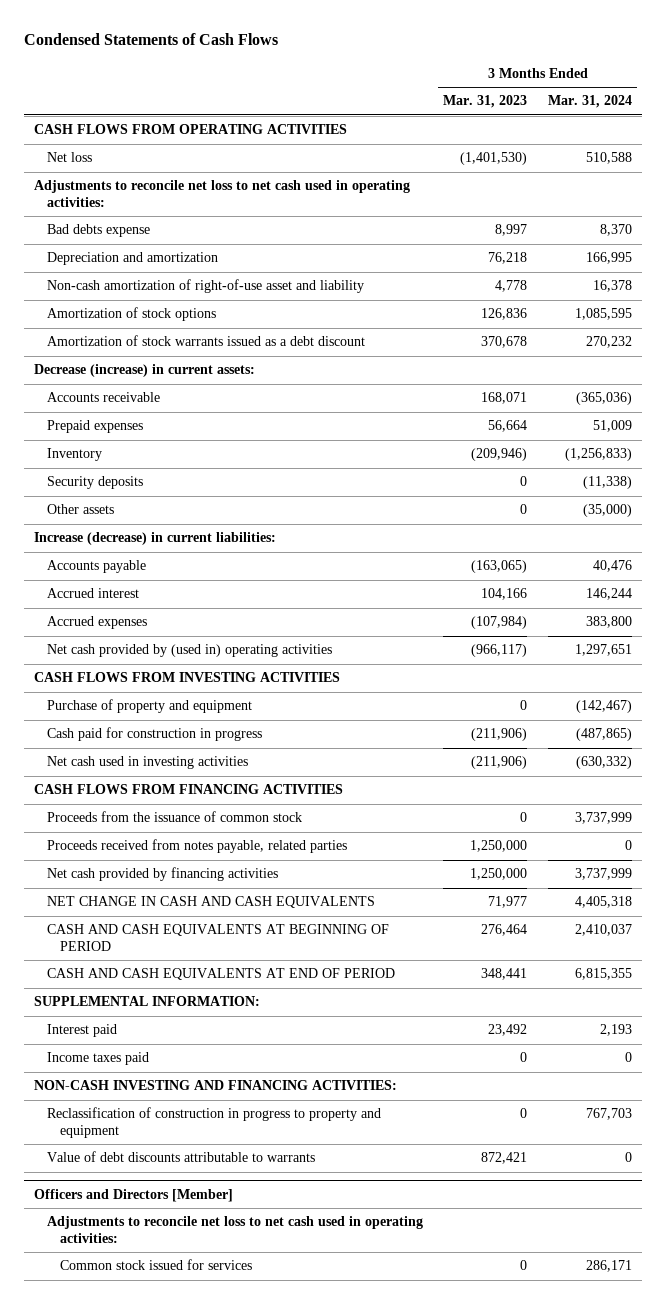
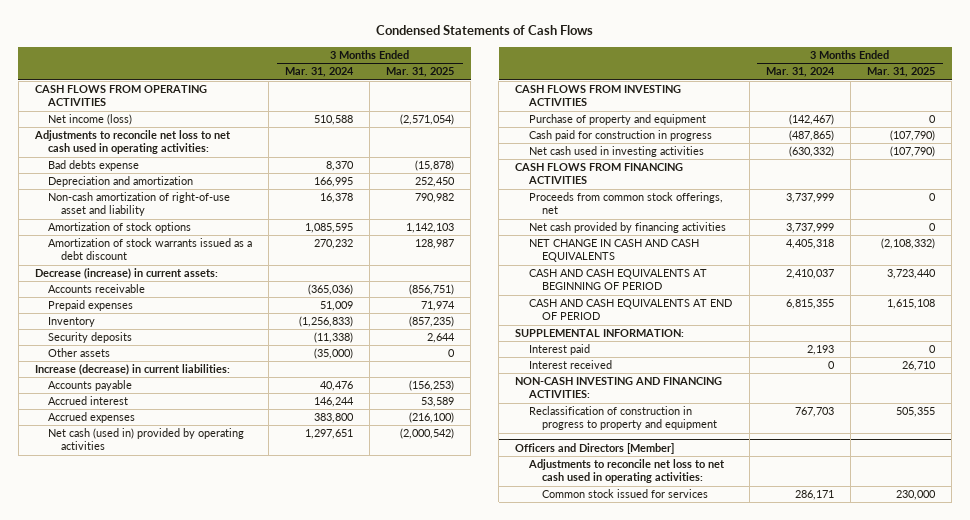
- | 3 Months Ended Mar. 31, 2023 | 3 Months Ended Mar. 31, 2024
+ | 3 Months Ended Mar. 31, 2024 | 3 Months Ended Mar. 31, 2025
- Net loss | (1,401,530) | 510,588
+ Net income (loss) | 510,588 | (2,571,054)
- Net cash provided by (used in) operating activities | (966,117) | 1,297,651
+ Net cash (used in) provided by operating activities | 1,297,651 | (2,000,542)
- Proceeds from the issuance of common stock | 0 | 3,737,999
- Proceeds received from notes payable, related parties | 1,250,000 | 0
+ Proceeds from common stock offerings, net | 3,737,999 | 0
- Income taxes paid | 0 | 0
+ Interest received | 0 | 26,710
- Value of debt discounts attributable to warrants | 872,421 | 0

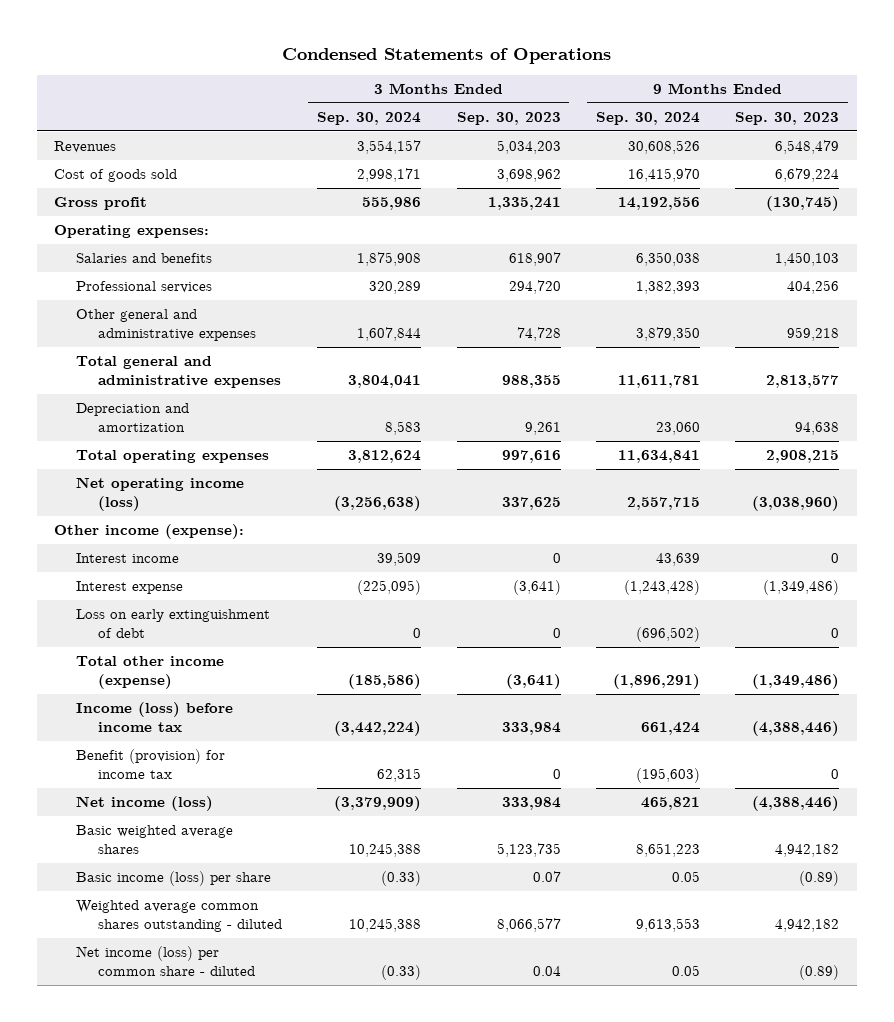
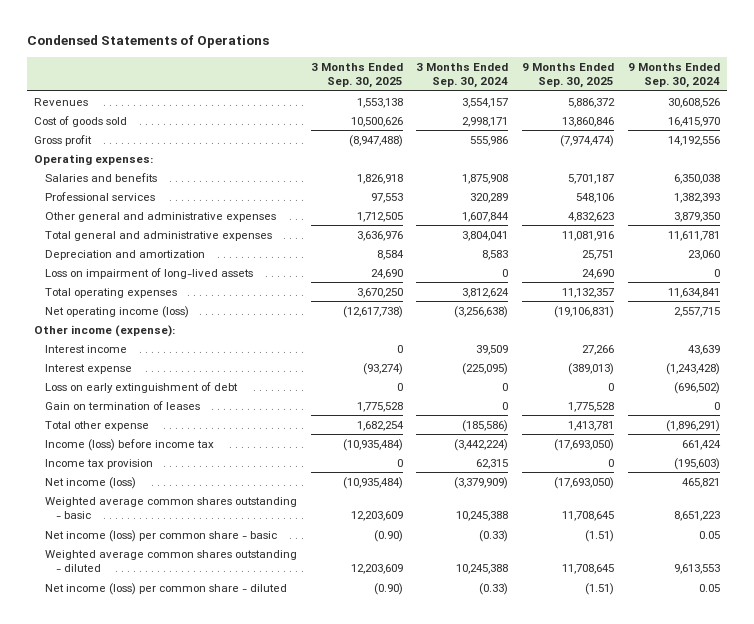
- | 3 Months Ended Sep. 30, 2024 | 3 Months Ended Sep. 30, 2023 | 9 Months Ended Sep. 30, 2024 | 9 Months Ended Sep. 30, 2023
+ | 3 Months Ended Sep. 30, 2025 | 3 Months Ended Sep. 30, 2024 | 9 Months Ended Sep. 30, 2025 | 9 Months Ended Sep. 30, 2024
+ Loss on impairment of long-lived assets | 24,690 | 0 | 24,690 | 0
- Total other income (expense) | (185,586) | (3,641) | (1,896,291) | (1,349,486)
+ Gain on termination of leases | 1,775,528 | 0 | 1,775,528 | 0
+ Total other expense | 1,682,254 | (185,586) | 1,413,781 | (1,896,291)
- Benefit (provision) for income tax | 62,315 | 0 | (195,603) | 0
+ Income tax provision | 0 | 62,315 | 0 | (195,603)
- Basic weighted average shares | 10,245,388 | 5,123,735 | 8,651,223 | 4,942,182
- Basic income (loss) per share | (0.33) | 0.07 | 0.05 | (0.89)
+ Weighted average common shares outstanding - basic | 12,203,609 | 10,245,388 | 11,708,645 | 8,651,223
+ Net income (loss) per common share - basic | (0.90) | (0.33) | (1.51) | 0.05

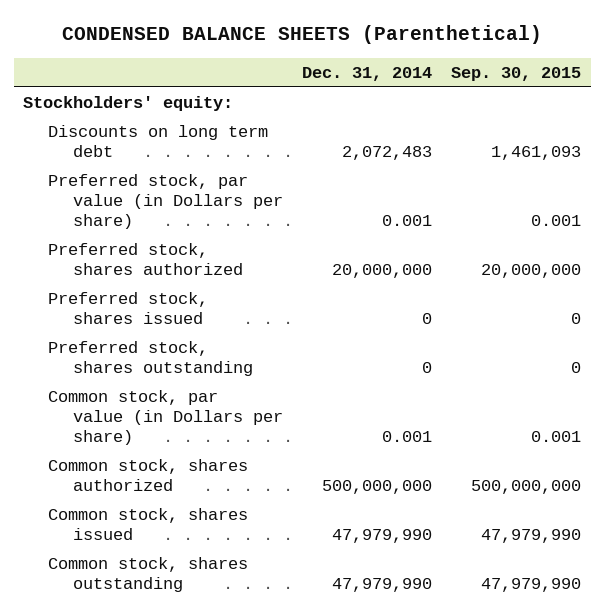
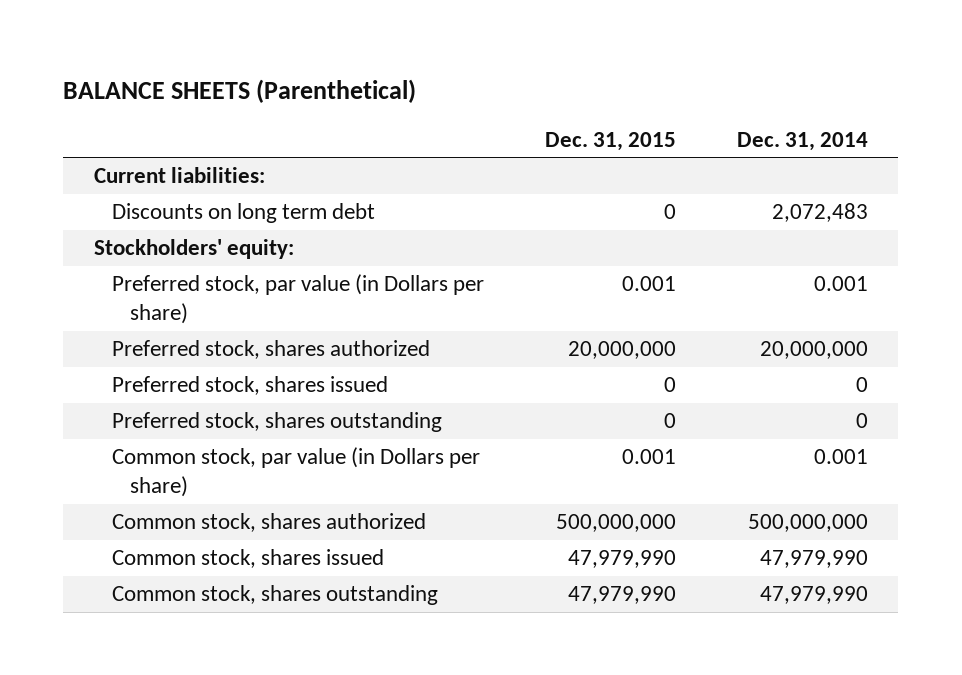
- CONDENSED BALANCE SHEETS (Parenthetical)
+ BALANCE SHEETS (Parenthetical)
- | Dec. 31, 2014 | Sep. 30, 2015
+ | Dec. 31, 2015 | Dec. 31, 2014
+ Current liabilities:
moved down: Stockholders' equity:

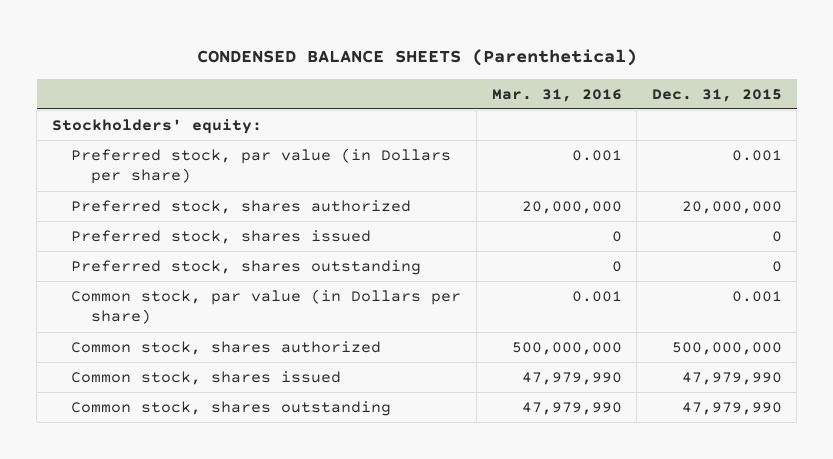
- BALANCE SHEETS (Parenthetical)
+ CONDENSED BALANCE SHEETS (Parenthetical)
- | Dec. 31, 2015 | Dec. 31, 2014
+ | Mar. 31, 2016 | Dec. 31, 2015
- Current liabilities:
- Discounts on long term debt | 0 | 2,072,483

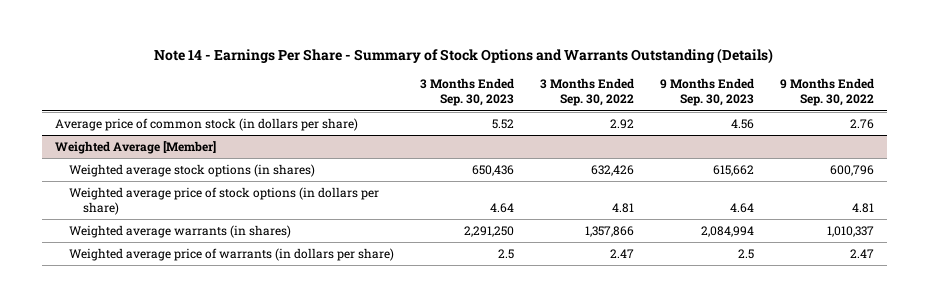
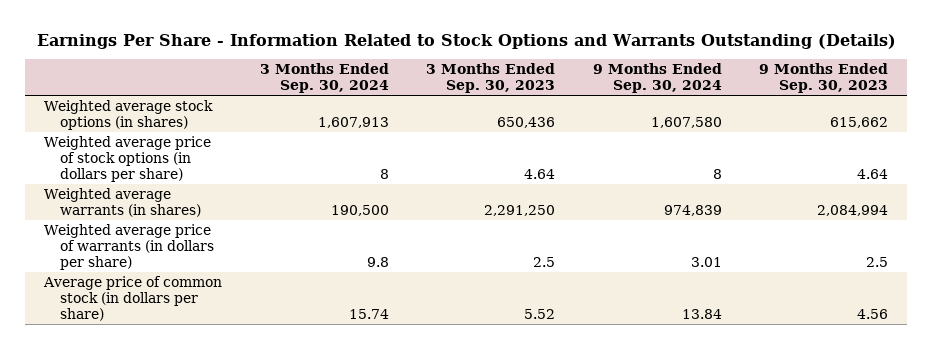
- Note 14 - Earnings Per Share - Summary of Stock Options and Warrants Outstanding (Details)
+ Earnings Per Share - Information Related to Stock Options and Warrants Outstanding (Details)
- | 3 Months Ended Sep. 30, 2023 | 3 Months Ended Sep. 30, 2022 | 9 Months Ended Sep. 30, 2023 | 9 Months Ended Sep. 30, 2022
+ | 3 Months Ended Sep. 30, 2024 | 3 Months Ended Sep. 30, 2023 | 9 Months Ended Sep. 30, 2024 | 9 Months Ended Sep. 30, 2023
- Weighted Average [Member]
moved down: Average price of common stock (in dollars per share) | 15.74 | 5.52 | 13.84 | 4.56

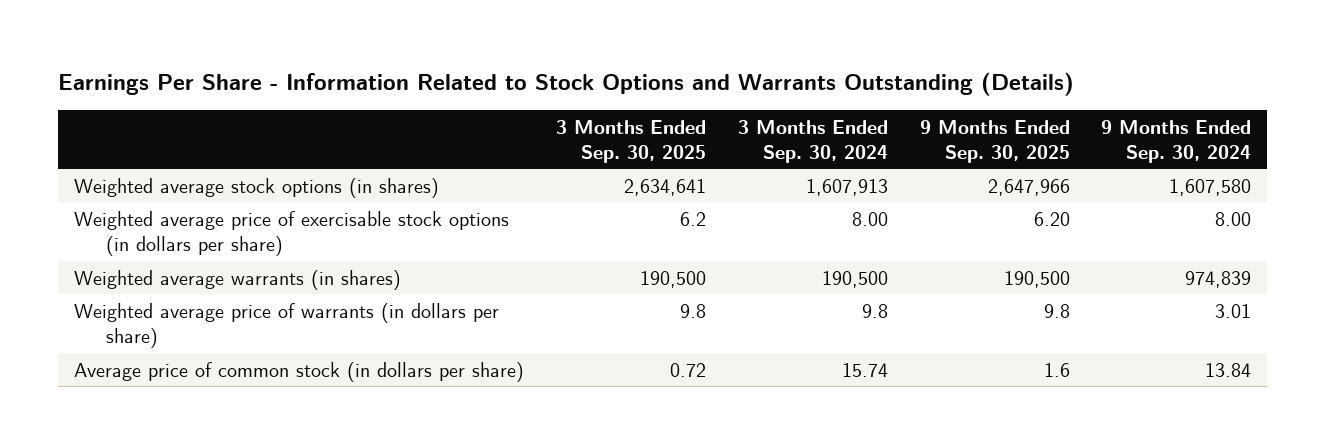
- | 3 Months Ended Sep. 30, 2024 | 3 Months Ended Sep. 30, 2023 | 9 Months Ended Sep. 30, 2024 | 9 Months Ended Sep. 30, 2023
+ | 3 Months Ended Sep. 30, 2025 | 3 Months Ended Sep. 30, 2024 | 9 Months Ended Sep. 30, 2025 | 9 Months Ended Sep. 30, 2024
- Weighted average price of stock options (in dollars per share) | 8 | 4.64 | 8 | 4.64
+ Weighted average price of exercisable stock options (in dollars per share) | 6.2 | 8.00 | 6.20 | 8.00

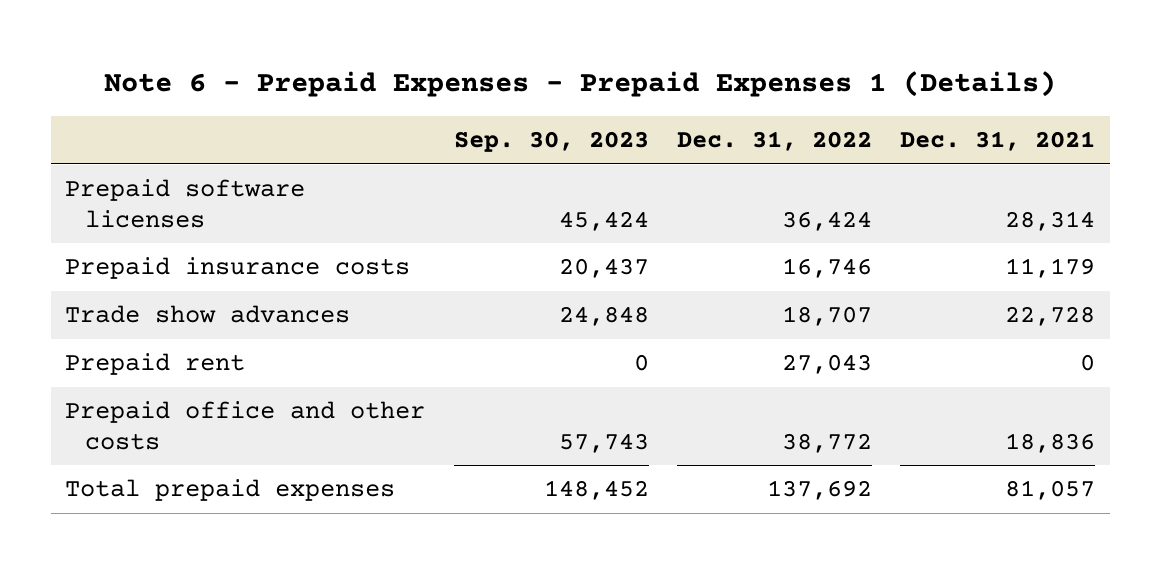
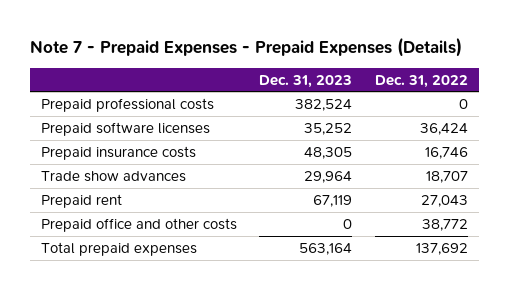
- Note 6 - Prepaid Expenses - Prepaid Expenses 1 (Details)
+ Note 7 - Prepaid Expenses - Prepaid Expenses (Details)
- | Sep. 30, 2023 | Dec. 31, 2022 | Dec. 31, 2021
+ | Dec. 31, 2023 | Dec. 31, 2022
+ Prepaid professional costs | 382,524 | 0

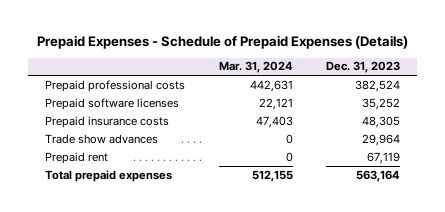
- Note 7 - Prepaid Expenses - Prepaid Expenses (Details)
+ Prepaid Expenses - Schedule of Prepaid Expenses (Details)
- | Dec. 31, 2023 | Dec. 31, 2022
+ | Mar. 31, 2024 | Dec. 31, 2023
- Prepaid office and other costs | 0 | 38,772

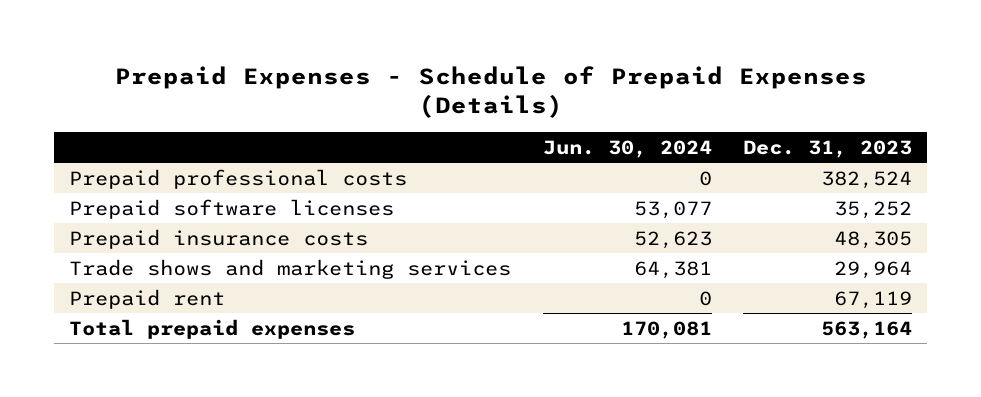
- | Mar. 31, 2024 | Dec. 31, 2023
+ | Jun. 30, 2024 | Dec. 31, 2023
- Trade show advances | 0 | 29,964
+ Trade shows and marketing services | 64,381 | 29,964

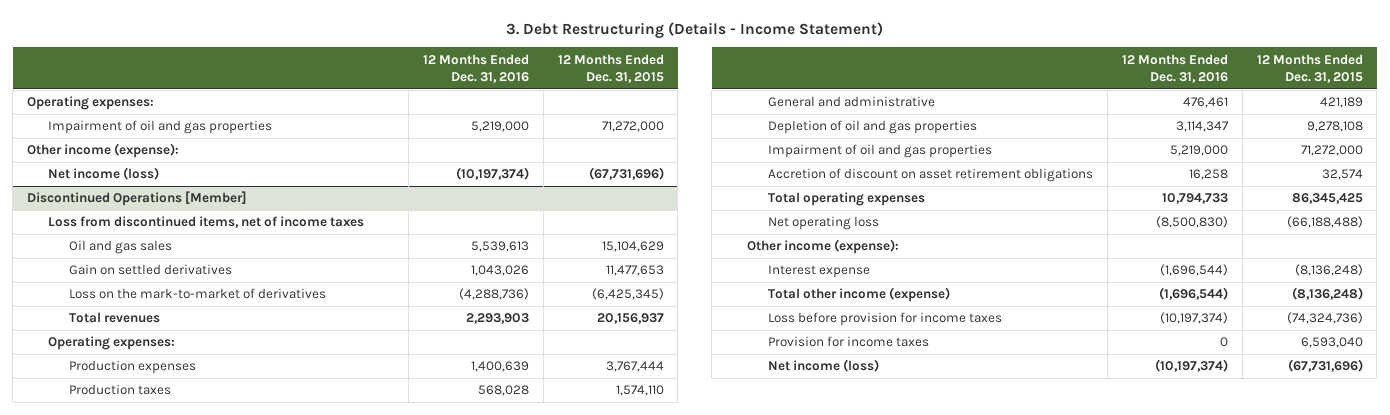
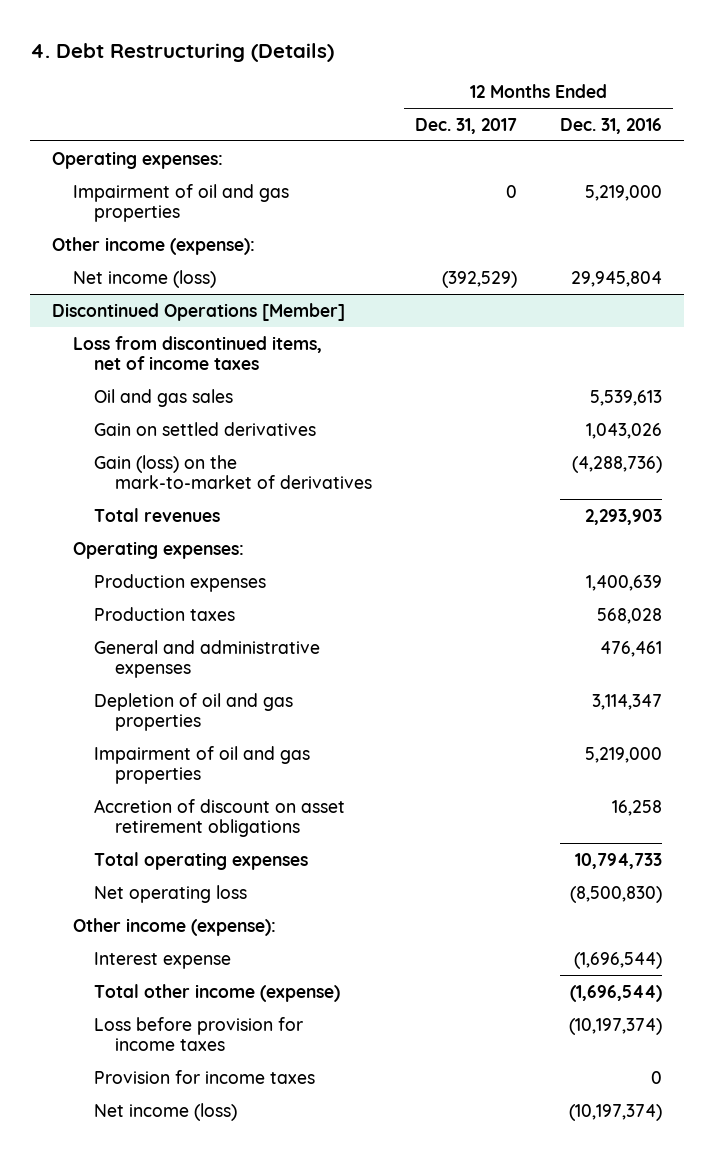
- 3. Debt Restructuring (Details - Income Statement)
+ 4. Debt Restructuring (Details)
- | 12 Months Ended Dec. 31, 2016 | 12 Months Ended Dec. 31, 2015
+ | 12 Months Ended Dec. 31, 2017 | 12 Months Ended Dec. 31, 2016
- Net income (loss) | (10,197,374) | (67,731,696)
+ Net income (loss) | (392,529) | 29,945,804
@ Discontinued Operations [Member]
- Loss on the mark-to-market of derivatives | (4,288,736) | (6,425,345)
+ Gain (loss) on the mark-to-market of derivatives | | (4,288,736)
- General and administrative | 476,461 | 421,189
+ General and administrative expenses | | 476,461

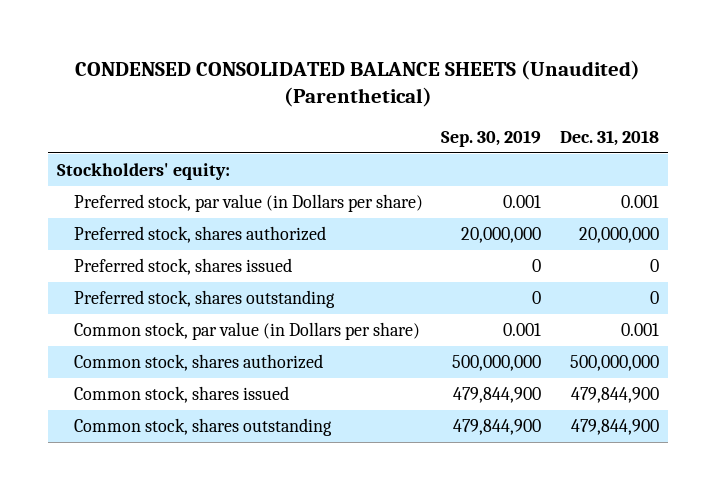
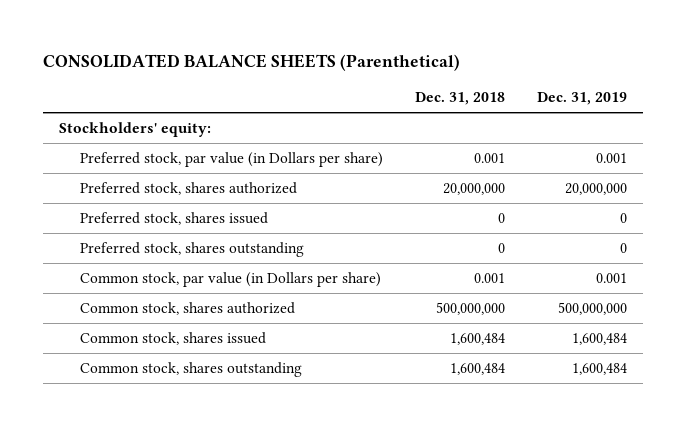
- CONDENSED CONSOLIDATED BALANCE SHEETS (Unaudited) (Parenthetical)
+ CONSOLIDATED BALANCE SHEETS (Parenthetical)
- | Sep. 30, 2019 | Dec. 31, 2018
+ | Dec. 31, 2018 | Dec. 31, 2019
- Common stock, shares issued | 479,844,900 | 479,844,900
- Common stock, shares outstanding | 479,844,900 | 479,844,900
+ Common stock, shares issued | 1,600,484 | 1,600,484
+ Common stock, shares outstanding | 1,600,484 | 1,600,484

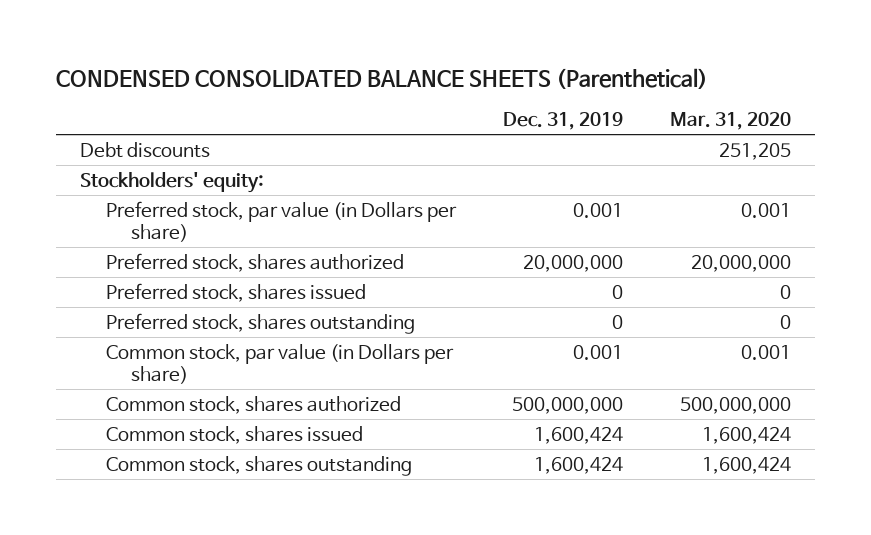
- CONSOLIDATED BALANCE SHEETS (Parenthetical)
+ CONDENSED CONSOLIDATED BALANCE SHEETS (Parenthetical)
- | Dec. 31, 2018 | Dec. 31, 2019
+ | Dec. 31, 2019 | Mar. 31, 2020
+ Debt discounts | | 251,205
- Common stock, shares issued | 1,600,484 | 1,600,484
- Common stock, shares outstanding | 1,600,484 | 1,600,484
+ Common stock, shares issued | 1,600,424 | 1,600,424
+ Common stock, shares outstanding | 1,600,424 | 1,600,424

